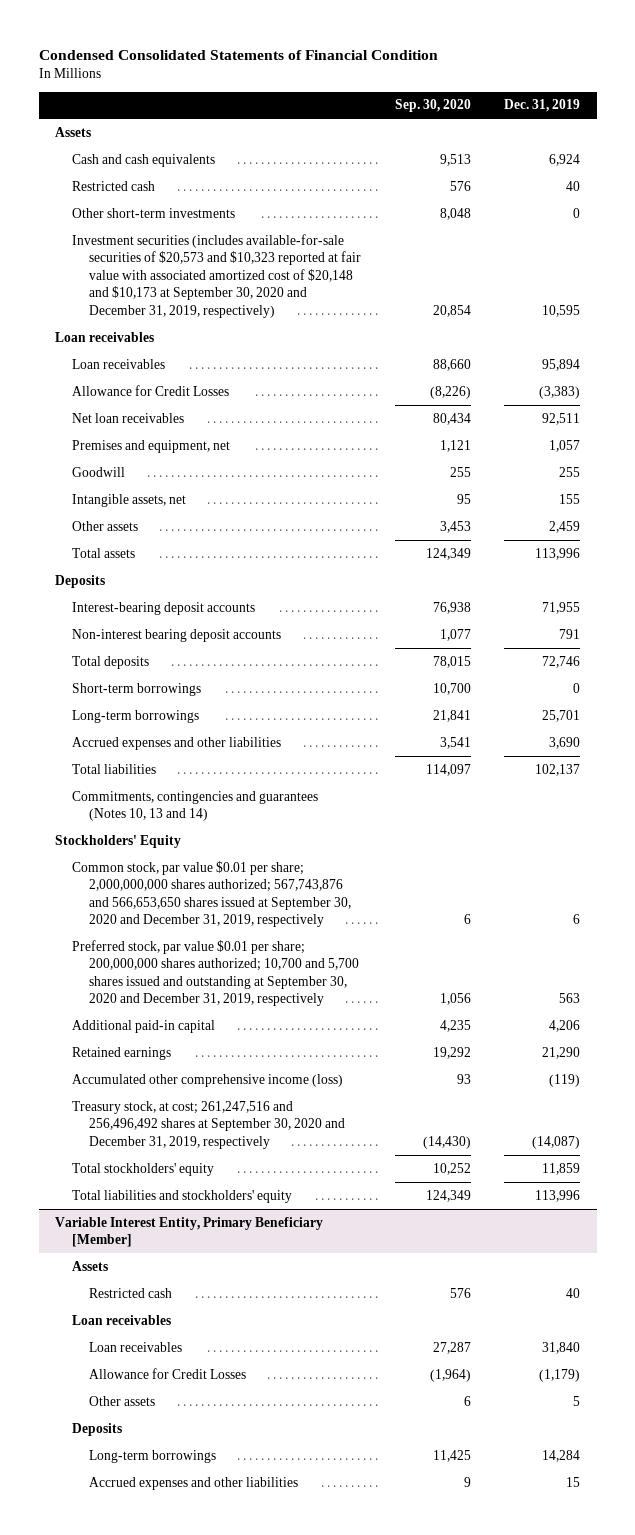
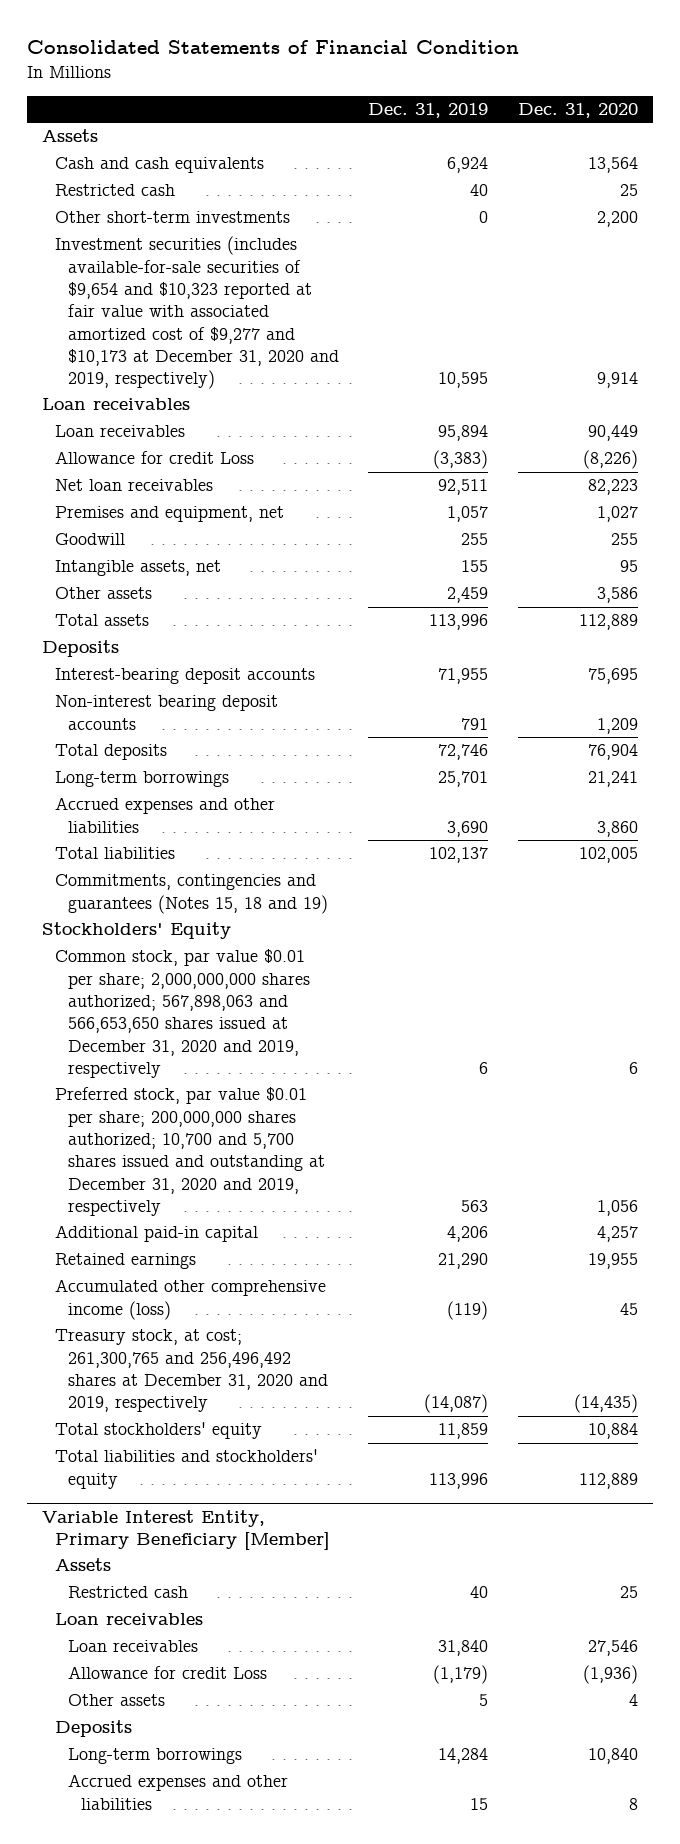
- Condensed Consolidated Statements of Financial Condition
+ Consolidated Statements of Financial Condition
- | Sep. 30, 2020 | Dec. 31, 2019
+ | Dec. 31, 2019 | Dec. 31, 2020
- Investment securities (includes available-for-sale securities of $20,573 and $10,323 reported at fair value with associated amortized cost of $20,148 and $10,173 at September 30, 2020 and December 31, 2019, respectively) | 20,854 | 10,595
+ Investment securities (includes available-for-sale securities of $9,654 and $10,323 reported at fair value with associated amortized cost of $9,277 and $10,173 at December 31, 2020 and 2019, respectively) | 10,595 | 9,914
- Allowance for Credit Losses | (8,226) | (3,383)
+ Allowance for credit Loss | (3,383) | (8,226)
- Short-term borrowings | 10,700 | 0
- Commitments, contingencies and guarantees (Notes 10, 13 and 14)
+ Commitments, contingencies and guarantees (Notes 15, 18 and 19)
- Common stock, par value $0.01 per share; 2,000,000,000 shares authorized; 567,743,876 and 566,653,650 shares issued at September 30, 2020 and December 31, 2019, respectively | 6 | 6
- Preferred stock, par value $0.01 per share; 200,000,000 shares authorized; 10,700 and 5,700 shares issued and outstanding at September 30, 2020 and December 31, 2019, respectively | 1,056 | 563
+ Common stock, par value $0.01 per share; 2,000,000,000 shares authorized; 567,898,063 and 566,653,650 shares issued at December 31, 2020 and 2019, respectively | 6 | 6
+ Preferred stock, par value $0.01 per share; 200,000,000 shares authorized; 10,700 and 5,700 shares issued and outstanding at December 31, 2020 and 2019, respectively | 563 | 1,056
- Treasury stock, at cost; 261,247,516 and 256,496,492 shares at September 30, 2020 and December 31, 2019, respectively | (14,430) | (14,087)
+ Treasury stock, at cost; 261,300,765 and 256,496,492 shares at December 31, 2020 and 2019, respectively | (14,087) | (14,435)
@ Variable Interest Entity, Primary Beneficiary [Member]
- Allowance for Credit Losses | (1,964) | (1,179)
+ Allowance for credit Loss | (1,179) | (1,936)

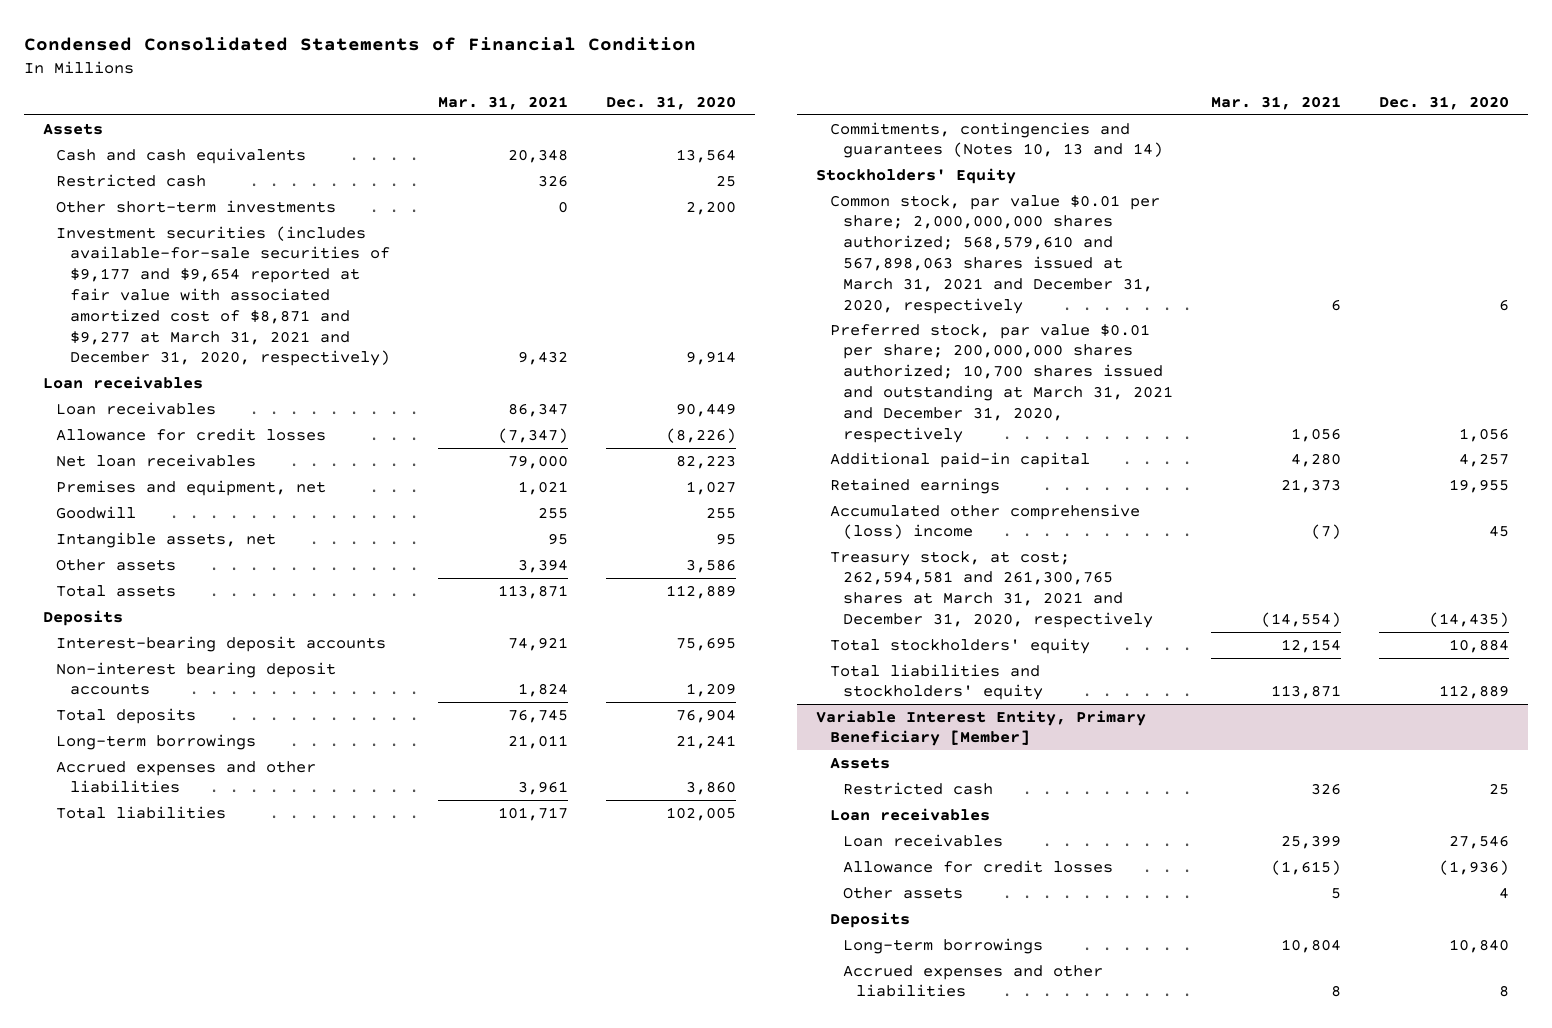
- Consolidated Statements of Financial Condition
+ Condensed Consolidated Statements of Financial Condition
- | Dec. 31, 2019 | Dec. 31, 2020
+ | Mar. 31, 2021 | Dec. 31, 2020
- Investment securities (includes available-for-sale securities of $9,654 and $10,323 reported at fair value with associated amortized cost of $9,277 and $10,173 at December 31, 2020 and 2019, respectively) | 10,595 | 9,914
+ Investment securities (includes available-for-sale securities of $9,177 and $9,654 reported at fair value with associated amortized cost of $8,871 and $9,277 at March 31, 2021 and December 31, 2020, respectively) | 9,432 | 9,914
- Allowance for credit Loss | (3,383) | (8,226)
+ Allowance for credit losses | (7,347) | (8,226)
- Commitments, contingencies and guarantees (Notes 15, 18 and 19)
+ Commitments, contingencies and guarantees (Notes 10, 13 and 14)
- Common stock, par value $0.01 per share; 2,000,000,000 shares authorized; 567,898,063 and 566,653,650 shares issued at December 31, 2020 and 2019, respectively | 6 | 6
- Preferred stock, par value $0.01 per share; 200,000,000 shares authorized; 10,700 and 5,700 shares issued and outstanding at December 31, 2020 and 2019, respectively | 563 | 1,056
+ Common stock, par value $0.01 per share; 2,000,000,000 shares authorized; 568,579,610 and 567,898,063 shares issued at March 31, 2021 and December 31, 2020, respectively | 6 | 6
+ Preferred stock, par value $0.01 per share; 200,000,000 shares authorized; 10,700 shares issued and outstanding at March 31, 2021 and December 31, 2020, respectively | 1,056 | 1,056
- Accumulated other comprehensive income (loss) | (119) | 45
- Treasury stock, at cost; 261,300,765 and 256,496,492 shares at December 31, 2020 and 2019, respectively | (14,087) | (14,435)
+ Accumulated other comprehensive (loss) income | (7) | 45
+ Treasury stock, at cost; 262,594,581 and 261,300,765 shares at March 31, 2021 and December 31, 2020, respectively | (14,554) | (14,435)
@ Variable Interest Entity, Primary Beneficiary [Member]
- Allowance for credit Loss | (1,179) | (1,936)
+ Allowance for credit losses | (1,615) | (1,936)

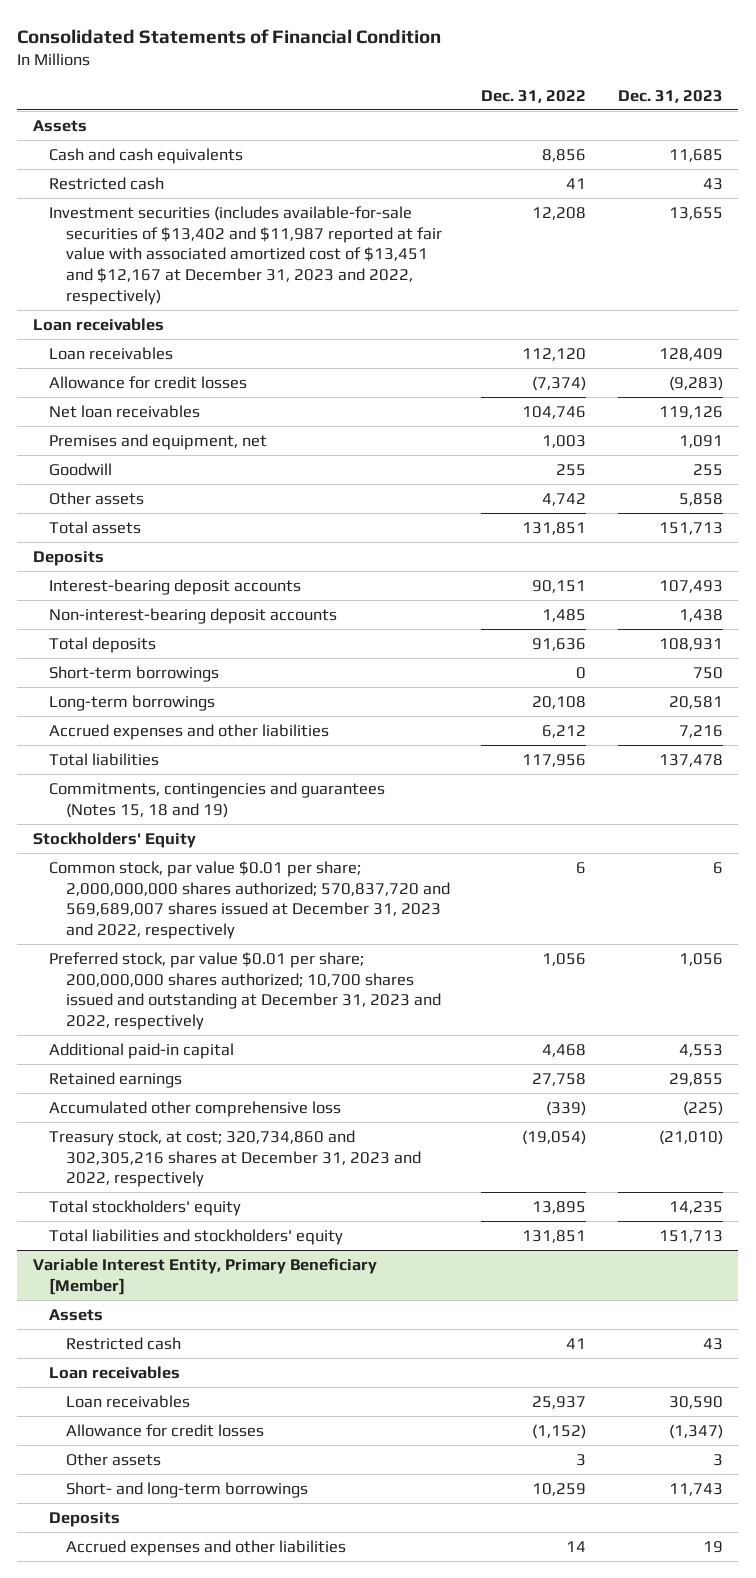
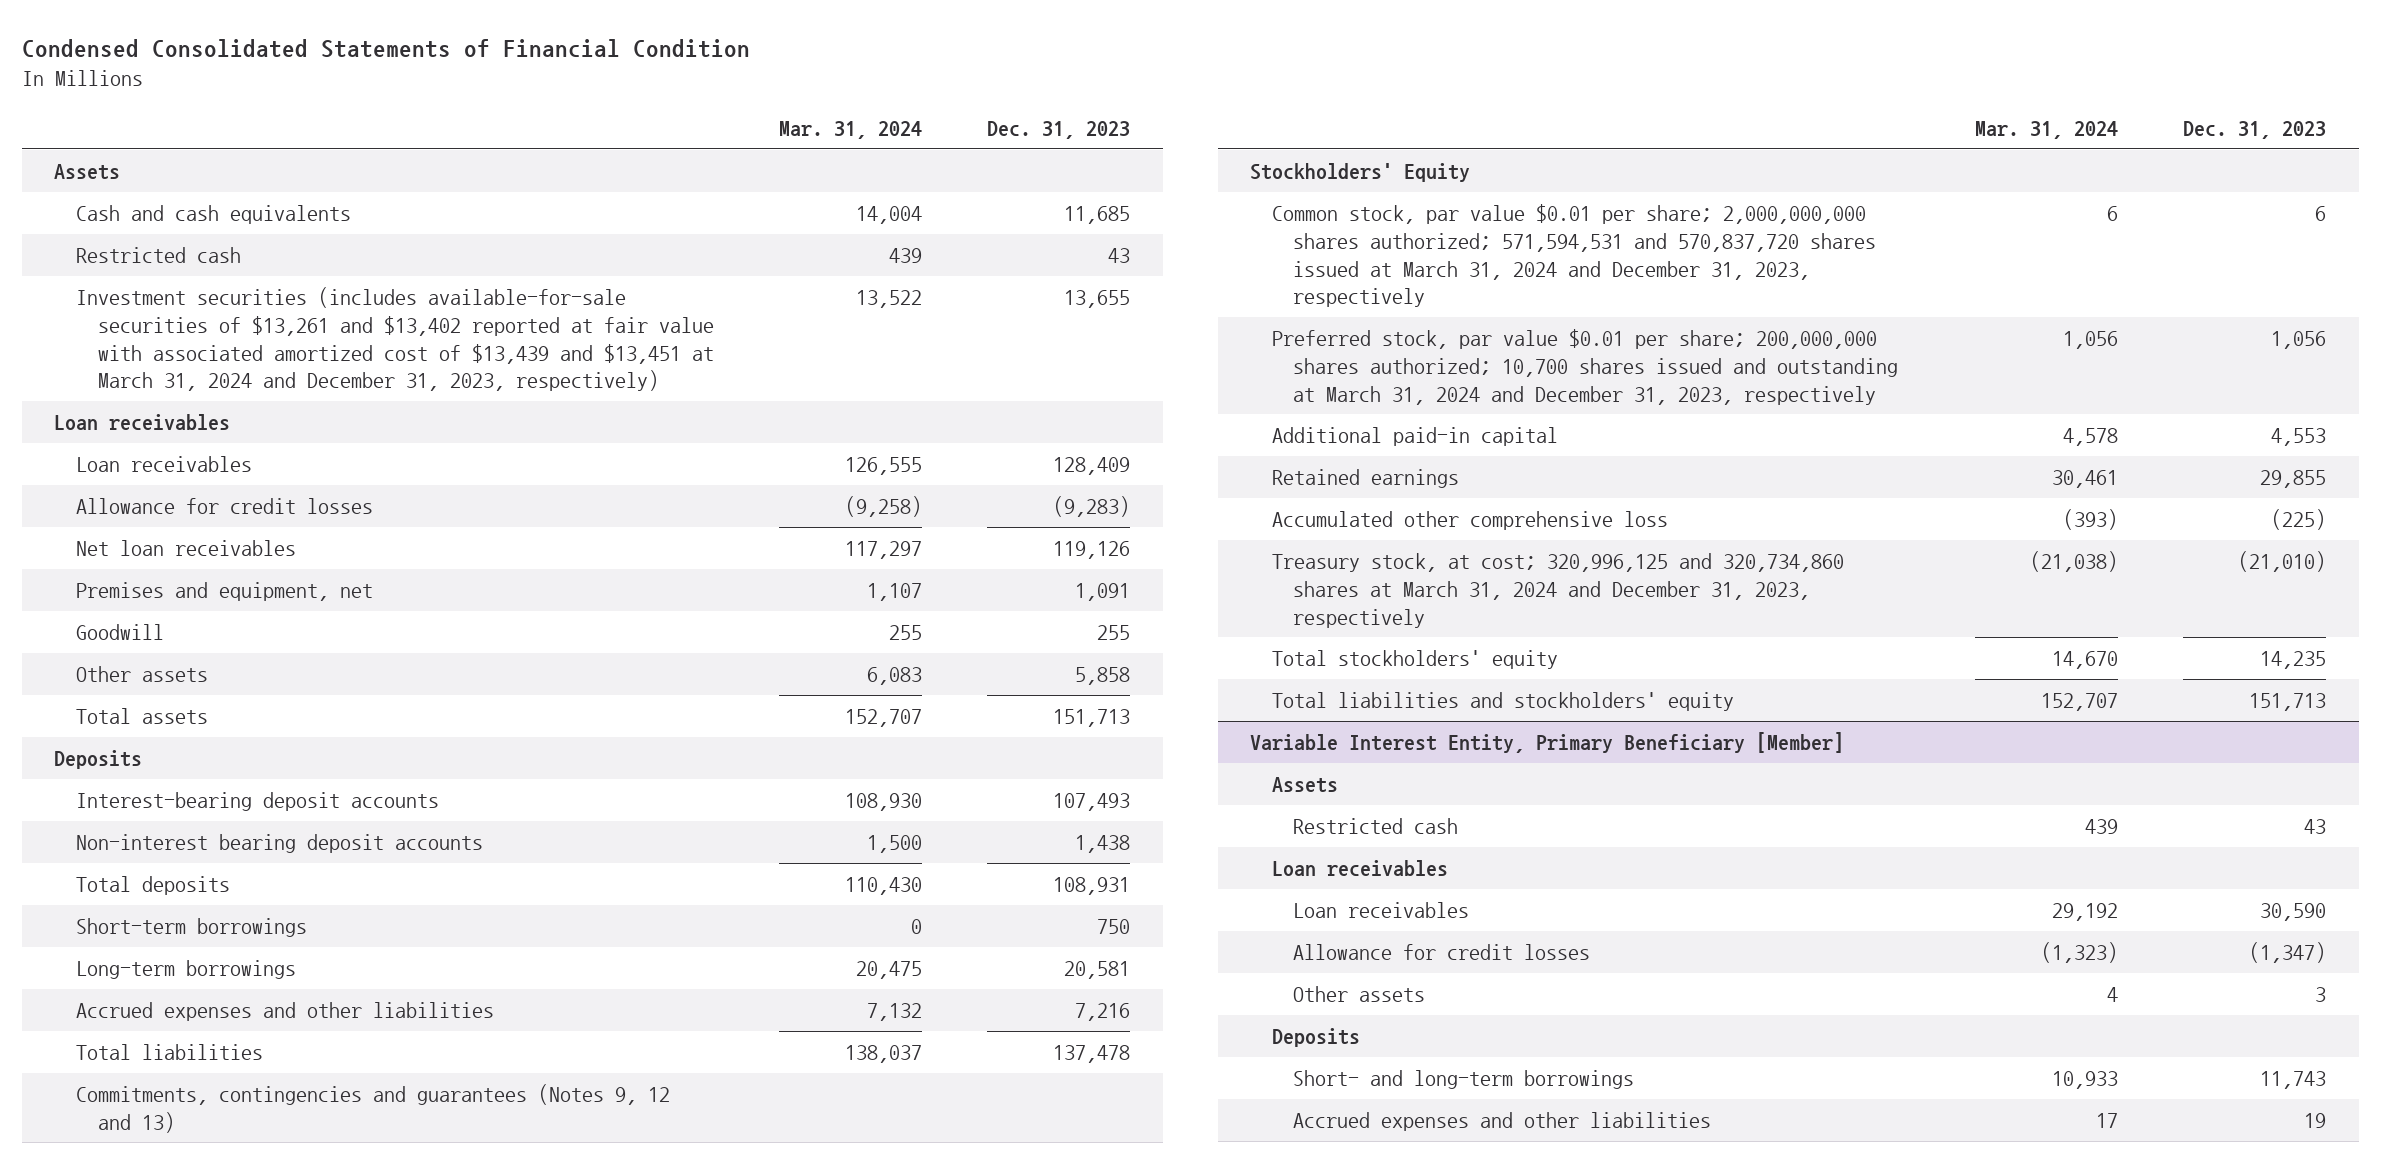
- Consolidated Statements of Financial Condition
+ Condensed Consolidated Statements of Financial Condition
- | Dec. 31, 2022 | Dec. 31, 2023
+ | Mar. 31, 2024 | Dec. 31, 2023
- Investment securities (includes available-for-sale securities of $13,402 and $11,987 reported at fair value with associated amortized cost of $13,451 and $12,167 at December 31, 2023 and 2022, respectively) | 12,208 | 13,655
+ Investment securities (includes available-for-sale securities of $13,261 and $13,402 reported at fair value with associated amortized cost of $13,439 and $13,451 at March 31, 2024 and December 31, 2023, respectively) | 13,522 | 13,655
- Non-interest-bearing deposit accounts | 1,485 | 1,438
+ Non-interest bearing deposit accounts | 1,500 | 1,438
- Commitments, contingencies and guarantees (Notes 15, 18 and 19)
+ Commitments, contingencies and guarantees (Notes 9, 12 and 13)
- Common stock, par value $0.01 per share; 2,000,000,000 shares authorized; 570,837,720 and 569,689,007 shares issued at December 31, 2023 and 2022, respectively | 6 | 6
- Preferred stock, par value $0.01 per share; 200,000,000 shares authorized; 10,700 shares issued and outstanding at December 31, 2023 and 2022, respectively | 1,056 | 1,056
+ Common stock, par value $0.01 per share; 2,000,000,000 shares authorized; 571,594,531 and 570,837,720 shares issued at March 31, 2024 and December 31, 2023, respectively | 6 | 6
+ Preferred stock, par value $0.01 per share; 200,000,000 shares authorized; 10,700 shares issued and outstanding at March 31, 2024 and December 31, 2023, respectively | 1,056 | 1,056
- Treasury stock, at cost; 320,734,860 and 302,305,216 shares at December 31, 2023 and 2022, respectively | (19,054) | (21,010)
+ Treasury stock, at cost; 320,996,125 and 320,734,860 shares at March 31, 2024 and December 31, 2023, respectively | (21,038) | (21,010)
@ Variable Interest Entity, Primary Beneficiary [Member]
moved down: Short- and long-term borrowings | 10,933 | 11,743

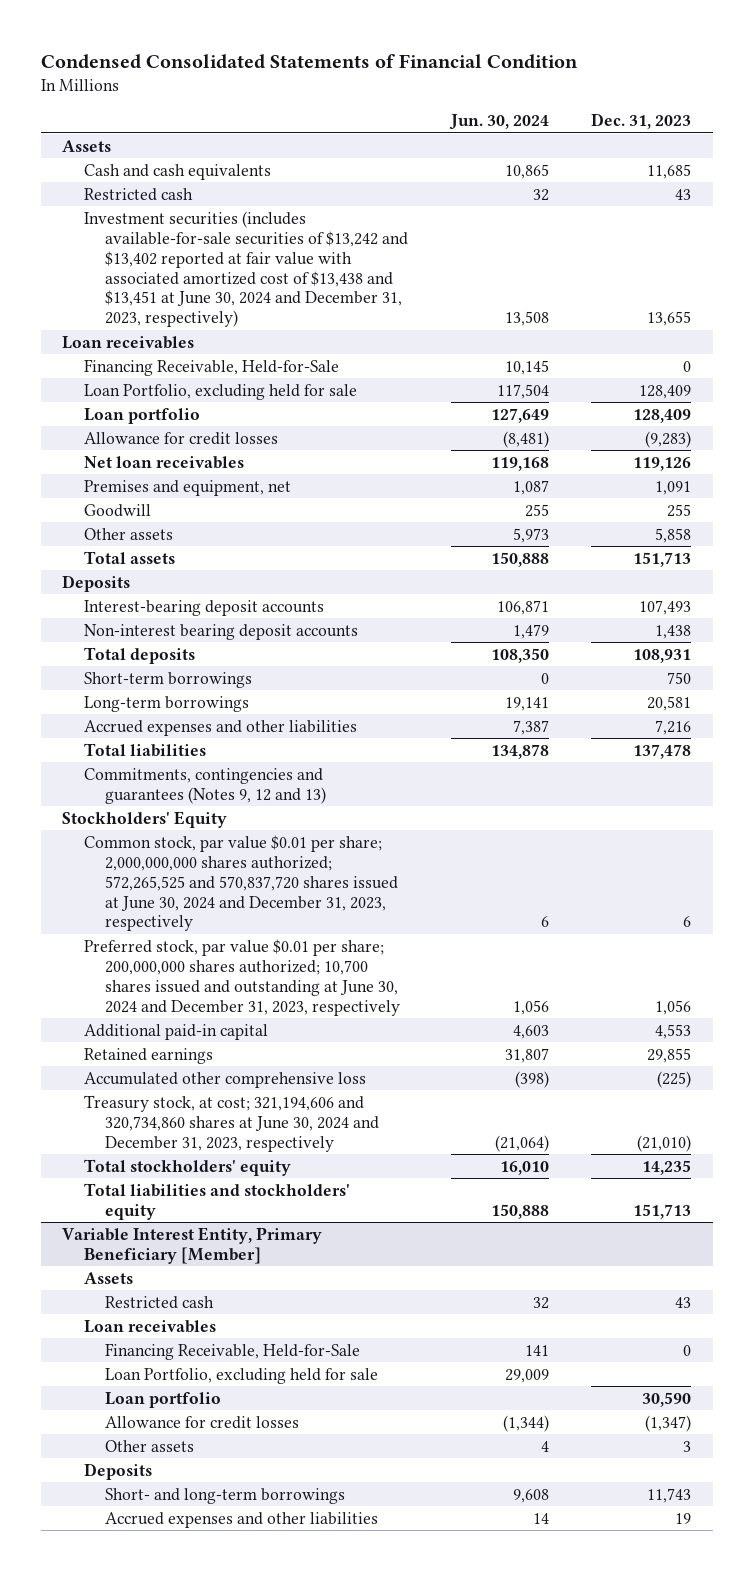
- | Mar. 31, 2024 | Dec. 31, 2023
+ | Jun. 30, 2024 | Dec. 31, 2023
- Investment securities (includes available-for-sale securities of $13,261 and $13,402 reported at fair value with associated amortized cost of $13,439 and $13,451 at March 31, 2024 and December 31, 2023, respectively) | 13,522 | 13,655
+ Investment securities (includes available-for-sale securities of $13,242 and $13,402 reported at fair value with associated amortized cost of $13,438 and $13,451 at June 30, 2024 and December 31, 2023, respectively) | 13,508 | 13,655
- Loan receivables | 126,555 | 128,409
+ Financing Receivable, Held-for-Sale | 10,145 | 0
+ Loan Portfolio, excluding held for sale | 117,504 | 128,409
+ Loan portfolio | 127,649 | 128,409
- Common stock, par value $0.01 per share; 2,000,000,000 shares authorized; 571,594,531 and 570,837,720 shares issued at March 31, 2024 and December 31, 2023, respectively | 6 | 6
- Preferred stock, par value $0.01 per share; 200,000,000 shares authorized; 10,700 shares issued and outstanding at March 31, 2024 and December 31, 2023, respectively | 1,056 | 1,056
+ Common stock, par value $0.01 per share; 2,000,000,000 shares authorized; 572,265,525 and 570,837,720 shares issued at June 30, 2024 and December 31, 2023, respectively | 6 | 6
+ Preferred stock, par value $0.01 per share; 200,000,000 shares authorized; 10,700 shares issued and outstanding at June 30, 2024 and December 31, 2023, respectively | 1,056 | 1,056
- Treasury stock, at cost; 320,996,125 and 320,734,860 shares at March 31, 2024 and December 31, 2023, respectively | (21,038) | (21,010)
+ Treasury stock, at cost; 321,194,606 and 320,734,860 shares at June 30, 2024 and December 31, 2023, respectively | (21,064) | (21,010)
@ Variable Interest Entity, Primary Beneficiary [Member]
- Loan receivables | 29,192 | 30,590
+ Financing Receivable, Held-for-Sale | 141 | 0
+ Loan Portfolio, excluding held for sale | 29,009 |
+ Loan portfolio | | 30,590

